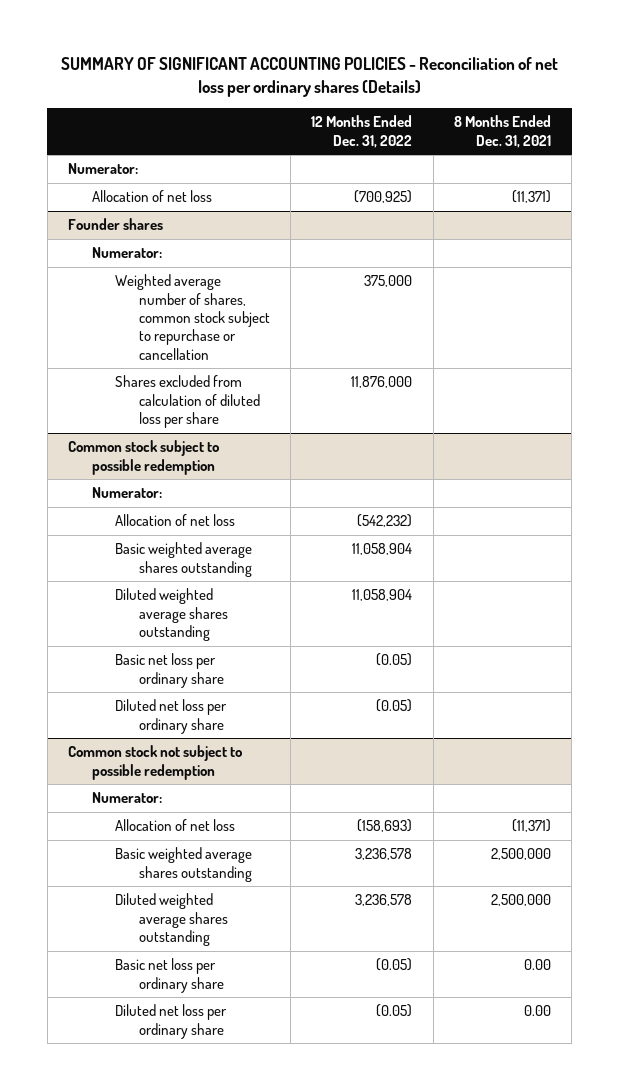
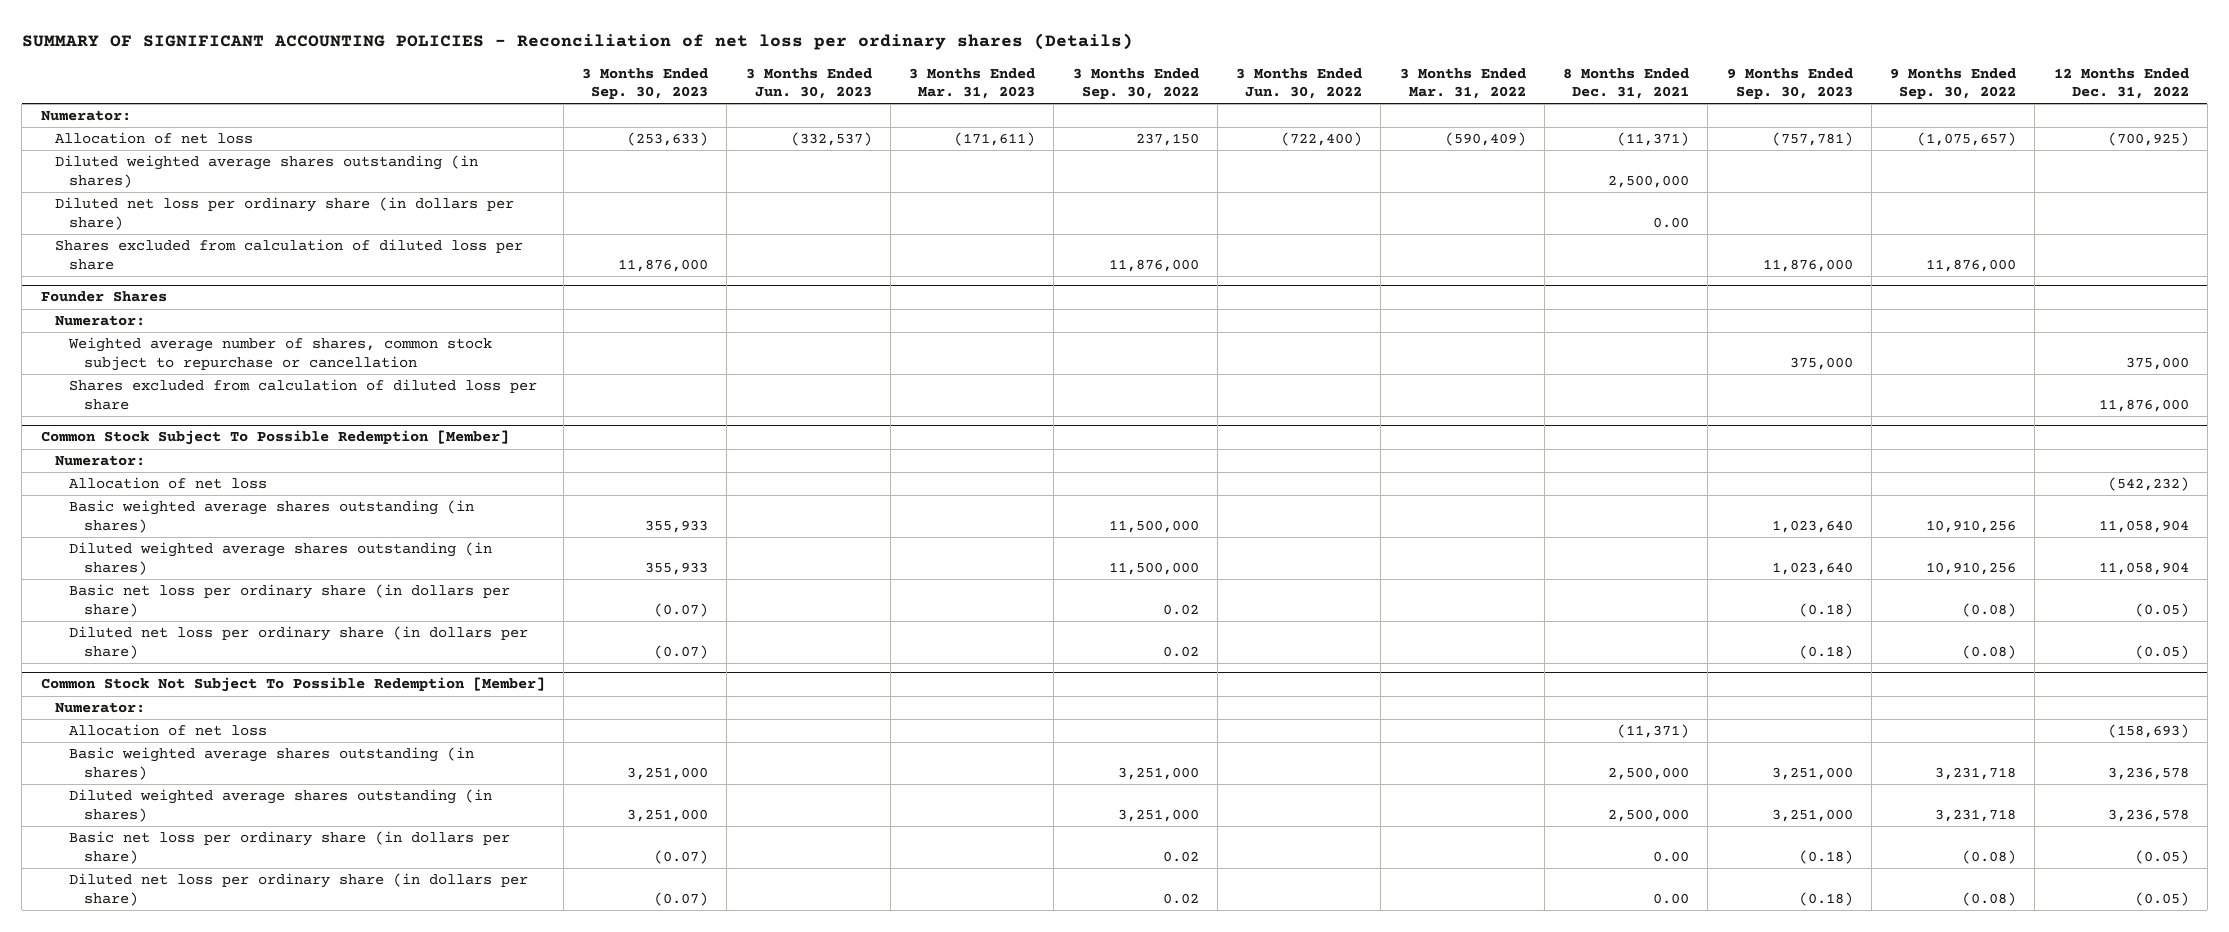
- | 12 Months Ended Dec. 31, 2022 | 8 Months Ended Dec. 31, 2021
+ | 3 Months Ended Sep. 30, 2023 | 3 Months Ended Jun. 30, 2023 | 3 Months Ended Mar. 31, 2023 | 3 Months Ended Sep. 30, 2022 | 3 Months Ended Jun. 30, 2022 | 3 Months Ended Mar. 31, 2022 | 8 Months Ended Dec. 31, 2021 | 9 Months Ended Sep. 30, 2023 | 9 Months Ended Sep. 30, 2022 | 12 Months Ended Dec. 31, 2022
- Founder shares
+ Diluted weighted average shares outstanding (in shares) | | | | | | | 2,500,000 | | |
+ Diluted net loss per ordinary share (in dollars per share) | | | | | | | 0.00 | | |
+ Shares excluded from calculation of diluted loss per share | 11,876,000 | | | 11,876,000 | | | | 11,876,000 | 11,876,000 |
+ Founder Shares
- Common stock subject to possible redemption
+ Common Stock Subject To Possible Redemption [Member]
- Basic weighted average shares outstanding | 11,058,904 |
- Diluted weighted average shares outstanding | 11,058,904 |
- Basic net loss per ordinary share | (0.05) |
- Diluted net loss per ordinary share | (0.05) |
- Common stock not subject to possible redemption
+ Basic weighted average shares outstanding (in shares) | 355,933 | | | 11,500,000 | | | | 1,023,640 | 10,910,256 | 11,058,904
+ Diluted weighted average shares outstanding (in shares) | 355,933 | | | 11,500,000 | | | | 1,023,640 | 10,910,256 | 11,058,904
+ Basic net loss per ordinary share (in dollars per share) | (0.07) | | | 0.02 | | | | (0.18) | (0.08) | (0.05)
+ Diluted net loss per ordinary share (in dollars per share) | (0.07) | | | 0.02 | | | | (0.18) | (0.08) | (0.05)
+ Common Stock Not Subject To Possible Redemption [Member]
- Basic weighted average shares outstanding | 3,236,578 | 2,500,000
- Diluted weighted average shares outstanding | 3,236,578 | 2,500,000
- Basic net loss per ordinary share | (0.05) | 0.00
- Diluted net loss per ordinary share | (0.05) | 0.00
+ Basic weighted average shares outstanding (in shares) | 3,251,000 | | | 3,251,000 | | | 2,500,000 | 3,251,000 | 3,231,718 | 3,236,578
+ Diluted weighted average shares outstanding (in shares) | 3,251,000 | | | 3,251,000 | | | 2,500,000 | 3,251,000 | 3,231,718 | 3,236,578
+ Basic net loss per ordinary share (in dollars per share) | (0.07) | | | 0.02 | | | 0.00 | (0.18) | (0.08) | (0.05)
+ Diluted net loss per ordinary share (in dollars per share) | (0.07) | | | 0.02 | | | 0.00 | (0.18) | (0.08) | (0.05)

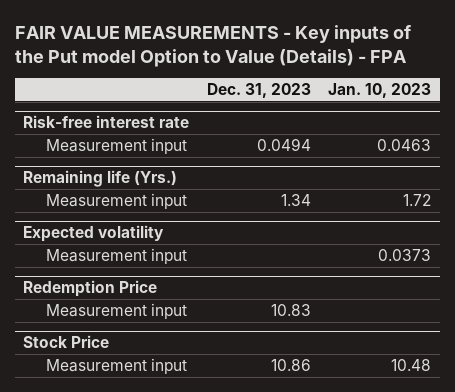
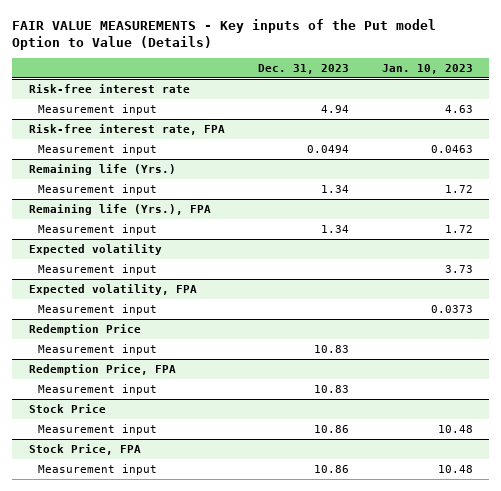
- FAIR VALUE MEASUREMENTS - Key inputs of the Put model Option to Value (Details) - FPA
+ FAIR VALUE MEASUREMENTS - Key inputs of the Put model Option to Value (Details)
@ Risk-free interest rate
+ Measurement input | 4.94 | 4.63
+ Risk-free interest rate, FPA
+ Remaining life (Yrs.), FPA
+ Measurement input | 1.34 | 1.72
@ Expected volatility
+ Measurement input | | 3.73
+ Expected volatility, FPA
+ Redemption Price, FPA
+ Measurement input | 10.83 |
+ Stock Price, FPA
+ Measurement input | 10.86 | 10.48

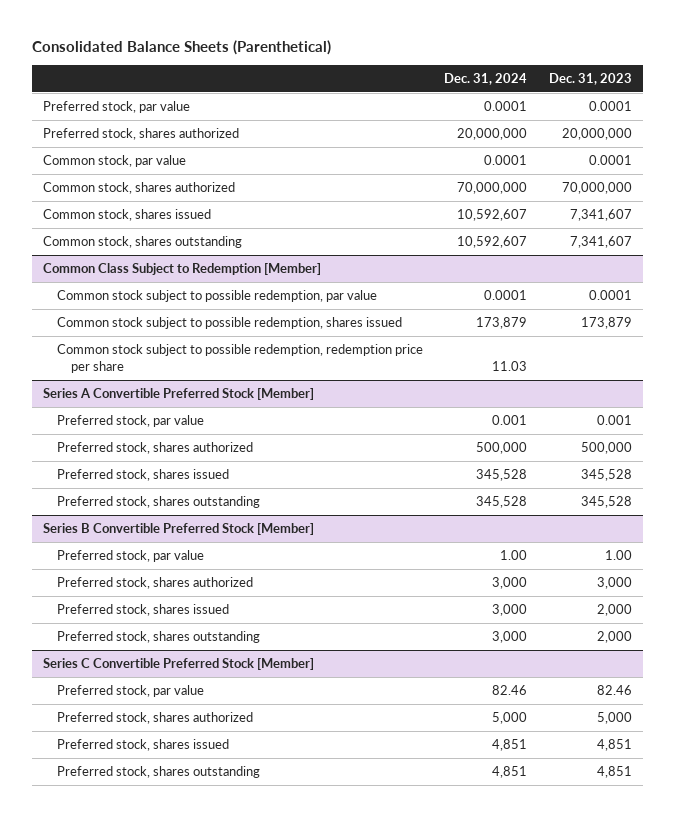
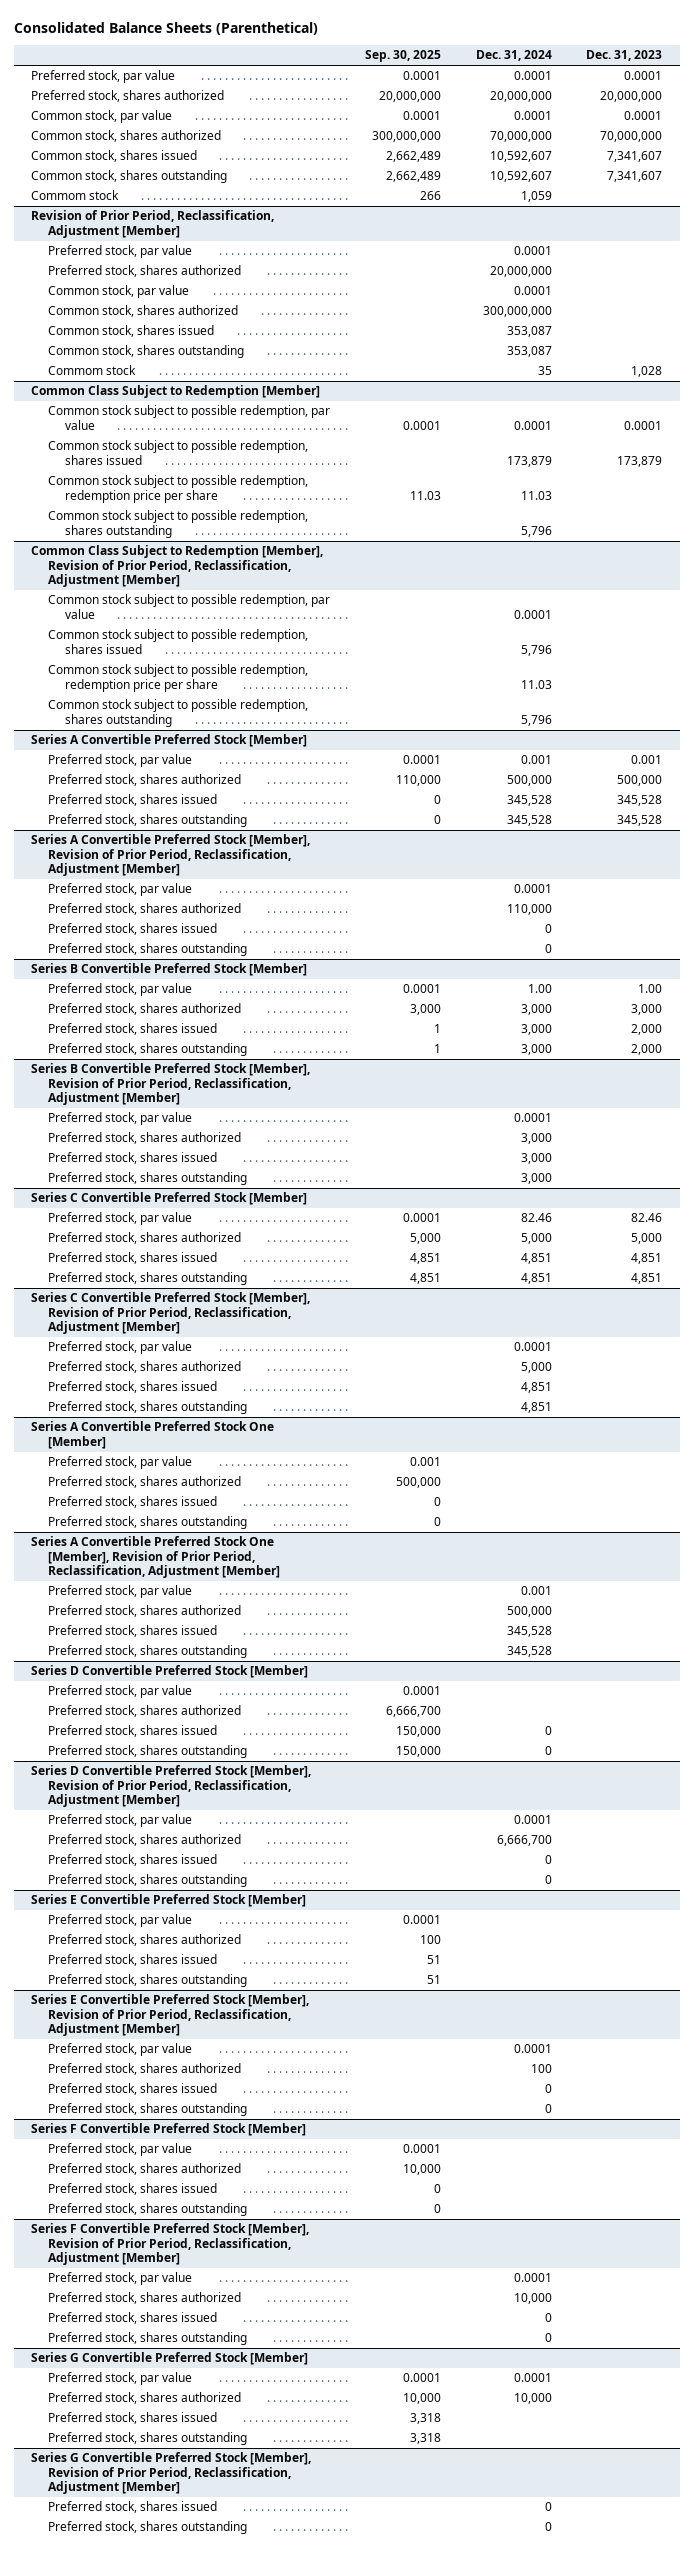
- | Dec. 31, 2024 | Dec. 31, 2023
+ | Sep. 30, 2025 | Dec. 31, 2024 | Dec. 31, 2023
+ Commom stock | 266 | 1,059 |
+ Revision of Prior Period, Reclassification, Adjustment [Member]
+ Preferred stock, par value | | 0.0001 |
+ Preferred stock, shares authorized | | 20,000,000 |
+ Common stock, par value | | 0.0001 |
+ Common stock, shares authorized | | 300,000,000 |
+ Common stock, shares issued | | 353,087 |
+ Common stock, shares outstanding | | 353,087 |
+ Commom stock | | 35 | 1,028
@ Common Class Subject to Redemption [Member]
+ Common stock subject to possible redemption, shares outstanding | | 5,796 |
+ Common Class Subject to Redemption [Member], Revision of Prior Period, Reclassification, Adjustment [Member]
+ Common stock subject to possible redemption, par value | | 0.0001 |
+ Common stock subject to possible redemption, shares issued | | 5,796 |
+ Common stock subject to possible redemption, redemption price per share | | 11.03 |
+ Common stock subject to possible redemption, shares outstanding | | 5,796 |
+ Series A Convertible Preferred Stock [Member], Revision of Prior Period, Reclassification, Adjustment [Member]
+ Preferred stock, par value | | 0.0001 |
+ Preferred stock, shares authorized | | 110,000 |
+ Preferred stock, shares issued | | 0 |
+ Preferred stock, shares outstanding | | 0 |
+ Series B Convertible Preferred Stock [Member], Revision of Prior Period, Reclassification, Adjustment [Member]
+ Preferred stock, par value | | 0.0001 |
+ Preferred stock, shares authorized | | 3,000 |
+ Preferred stock, shares issued | | 3,000 |
+ Preferred stock, shares outstanding | | 3,000 |
+ Series C Convertible Preferred Stock [Member], Revision of Prior Period, Reclassification, Adjustment [Member]
+ Preferred stock, par value | | 0.0001 |
+ Preferred stock, shares authorized | | 5,000 |
+ Preferred stock, shares issued | | 4,851 |
+ Preferred stock, shares outstanding | | 4,851 |
+ Series A Convertible Preferred Stock One [Member]
+ Preferred stock, par value | 0.001 | |
+ Preferred stock, shares authorized | 500,000 | |
+ Preferred stock, shares issued | 0 | |
+ Preferred stock, shares outstanding | 0 | |
+ Series A Convertible Preferred Stock One [Member], Revision of Prior Period, Reclassification, Adjustment [Member]
+ Preferred stock, par value | | 0.001 |
+ Preferred stock, shares authorized | | 500,000 |
+ Preferred stock, shares issued | | 345,528 |
+ Preferred stock, shares outstanding | | 345,528 |
+ Series D Convertible Preferred Stock [Member]
+ Preferred stock, par value | 0.0001 | |
+ Preferred stock, shares authorized | 6,666,700 | |
+ Preferred stock, shares issued | 150,000 | 0 |
+ Preferred stock, shares outstanding | 150,000 | 0 |
+ Series D Convertible Preferred Stock [Member], Revision of Prior Period, Reclassification, Adjustment [Member]
+ Preferred stock, par value | | 0.0001 |
+ Preferred stock, shares authorized | | 6,666,700 |
+ Preferred stock, shares issued | | 0 |
+ Preferred stock, shares outstanding | | 0 |
+ Series E Convertible Preferred Stock [Member]
+ Preferred stock, par value | 0.0001 | |
+ Preferred stock, shares authorized | 100 | |
+ Preferred stock, shares issued | 51 | |
+ Preferred stock, shares outstanding | 51 | |
+ Series E Convertible Preferred Stock [Member], Revision of Prior Period, Reclassification, Adjustment [Member]
+ Preferred stock, par value | | 0.0001 |
+ Preferred stock, shares authorized | | 100 |
+ Preferred stock, shares issued | | 0 |
+ Preferred stock, shares outstanding | | 0 |
+ Series F Convertible Preferred Stock [Member]
+ Preferred stock, par value | 0.0001 | |
+ Preferred stock, shares authorized | 10,000 | |
+ Preferred stock, shares issued | 0 | |
+ Preferred stock, shares outstanding | 0 | |
+ Series F Convertible Preferred Stock [Member], Revision of Prior Period, Reclassification, Adjustment [Member]
+ Preferred stock, par value | | 0.0001 |
+ Preferred stock, shares authorized | | 10,000 |
+ Preferred stock, shares issued | | 0 |
+ Preferred stock, shares outstanding | | 0 |
+ Series G Convertible Preferred Stock [Member]
+ Preferred stock, par value | 0.0001 | 0.0001 |
+ Preferred stock, shares authorized | 10,000 | 10,000 |
+ Preferred stock, shares issued | 3,318 | |
+ Preferred stock, shares outstanding | 3,318 | |
+ Series G Convertible Preferred Stock [Member], Revision of Prior Period, Reclassification, Adjustment [Member]
+ Preferred stock, shares issued | | 0 |
+ Preferred stock, shares outstanding | | 0 |

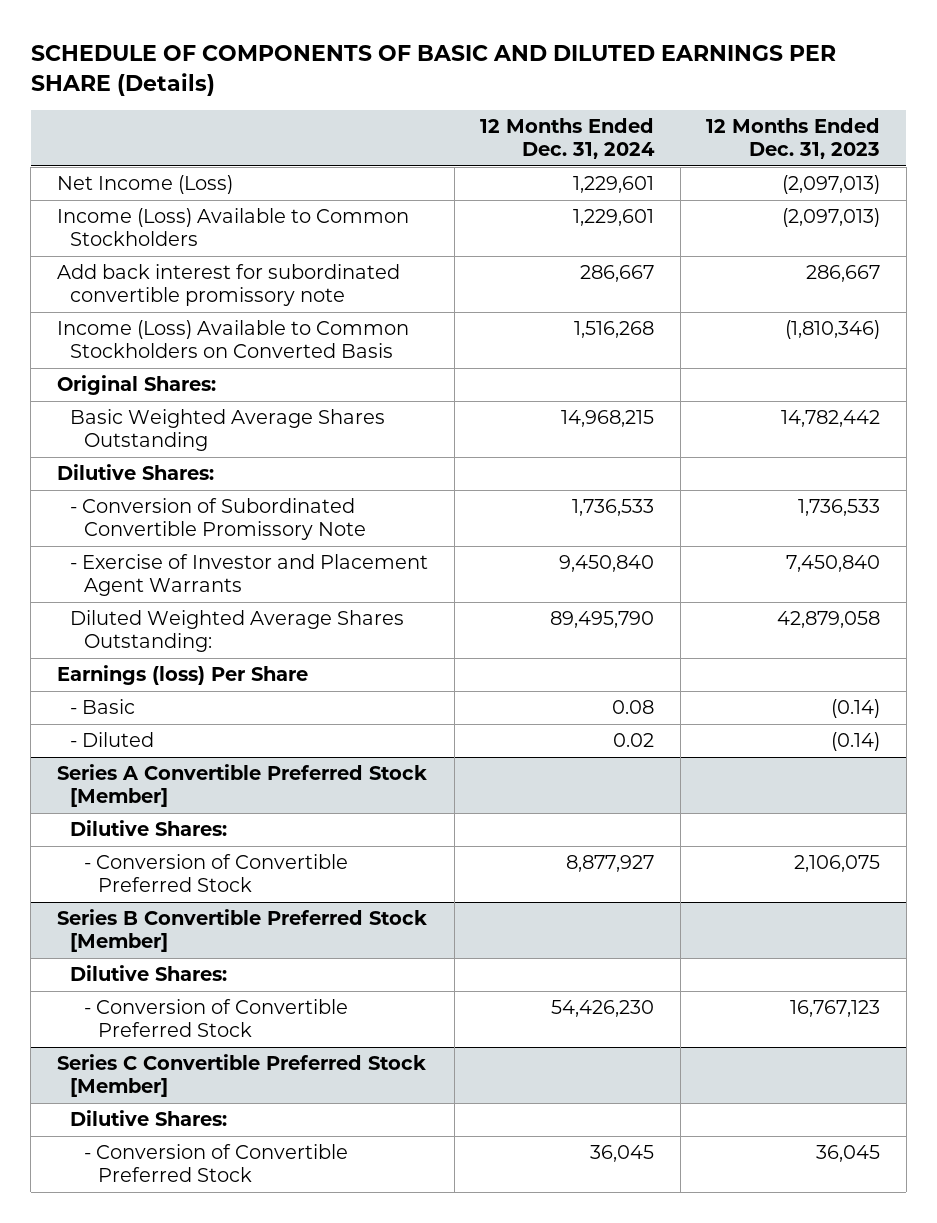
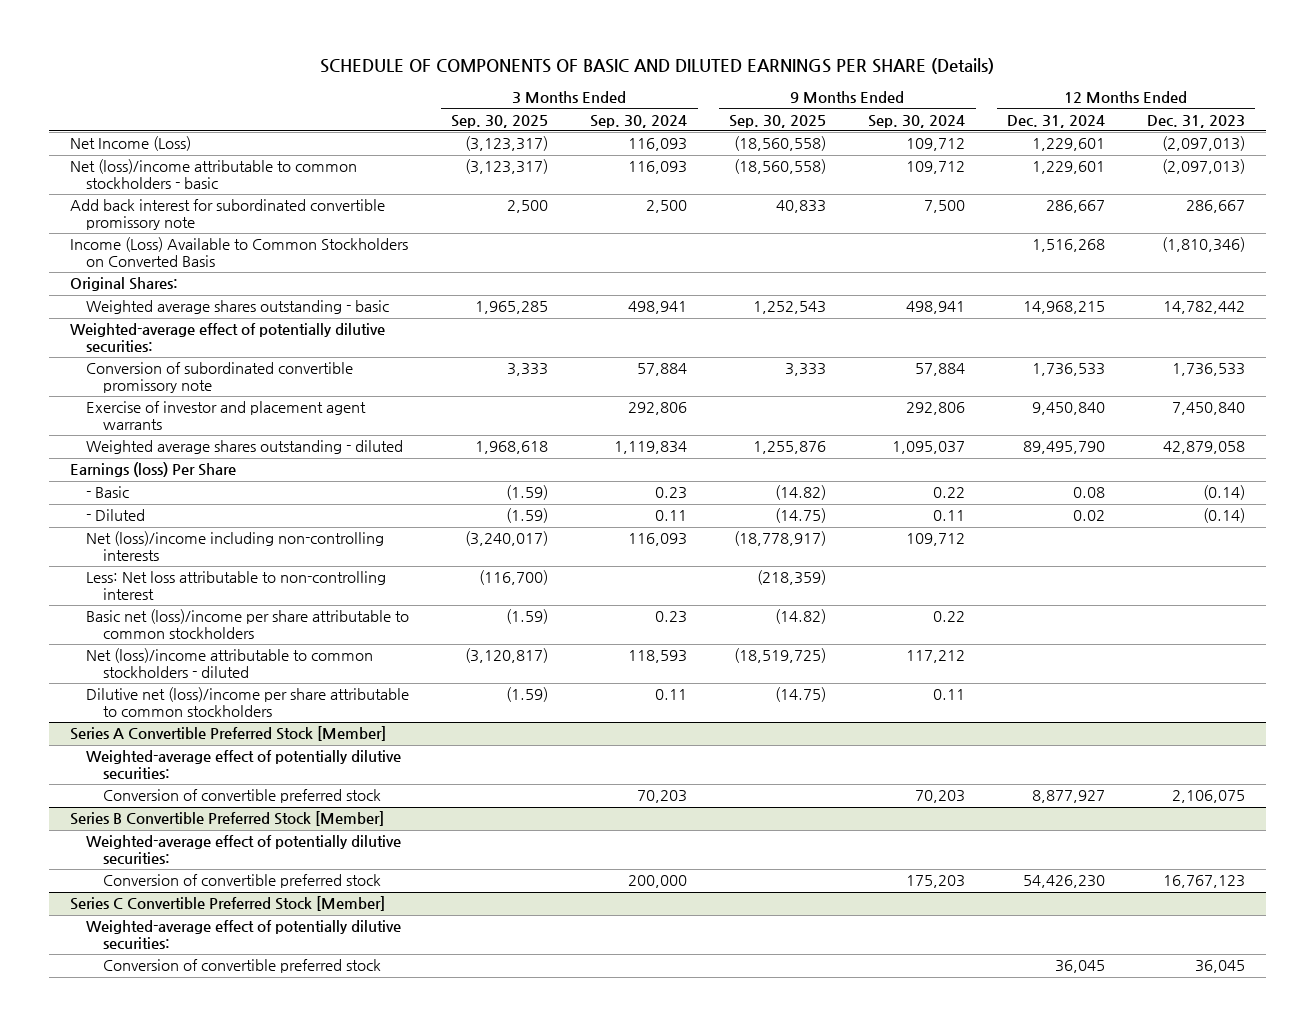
- | 12 Months Ended Dec. 31, 2024 | 12 Months Ended Dec. 31, 2023
+ | 3 Months Ended Sep. 30, 2025 | 3 Months Ended Sep. 30, 2024 | 9 Months Ended Sep. 30, 2025 | 9 Months Ended Sep. 30, 2024 | 12 Months Ended Dec. 31, 2024 | 12 Months Ended Dec. 31, 2023
- Income (Loss) Available to Common Stockholders | 1,229,601 | (2,097,013)
+ Net (loss)/income attributable to common stockholders - basic | (3,123,317) | 116,093 | (18,560,558) | 109,712 | 1,229,601 | (2,097,013)
- Basic Weighted Average Shares Outstanding | 14,968,215 | 14,782,442
- Dilutive Shares:
- - Conversion of Subordinated Convertible Promissory Note | 1,736,533 | 1,736,533
- - Exercise of Investor and Placement Agent Warrants | 9,450,840 | 7,450,840
- Diluted Weighted Average Shares Outstanding: | 89,495,790 | 42,879,058
+ Weighted average shares outstanding - basic | 1,965,285 | 498,941 | 1,252,543 | 498,941 | 14,968,215 | 14,782,442
+ Weighted-average effect of potentially dilutive securities:
+ Conversion of subordinated convertible promissory note | 3,333 | 57,884 | 3,333 | 57,884 | 1,736,533 | 1,736,533
+ Exercise of investor and placement agent warrants | | 292,806 | | 292,806 | 9,450,840 | 7,450,840
+ Weighted average shares outstanding - diluted | 1,968,618 | 1,119,834 | 1,255,876 | 1,095,037 | 89,495,790 | 42,879,058
+ Net (loss)/income including non-controlling interests | (3,240,017) | 116,093 | (18,778,917) | 109,712 | |
+ Less: Net loss attributable to non-controlling interest | (116,700) | | (218,359) | | |
+ Basic net (loss)/income per share attributable to common stockholders | (1.59) | 0.23 | (14.82) | 0.22 | |
+ Net (loss)/income attributable to common stockholders - diluted | (3,120,817) | 118,593 | (18,519,725) | 117,212 | |
+ Dilutive net (loss)/income per share attributable to common stockholders | (1.59) | 0.11 | (14.75) | 0.11 | |
@ Series A Convertible Preferred Stock [Member]
- Dilutive Shares:
- - Conversion of Convertible Preferred Stock | 8,877,927 | 2,106,075
+ Weighted-average effect of potentially dilutive securities:
+ Conversion of convertible preferred stock | | 70,203 | | 70,203 | 8,877,927 | 2,106,075
@ Series B Convertible Preferred Stock [Member]
- Dilutive Shares:
- - Conversion of Convertible Preferred Stock | 54,426,230 | 16,767,123
+ Weighted-average effect of potentially dilutive securities:
+ Conversion of convertible preferred stock | | 200,000 | | 175,203 | 54,426,230 | 16,767,123
@ Series C Convertible Preferred Stock [Member]
- Dilutive Shares:
- - Conversion of Convertible Preferred Stock | 36,045 | 36,045
+ Weighted-average effect of potentially dilutive securities:
+ Conversion of convertible preferred stock | | | | | 36,045 | 36,045

